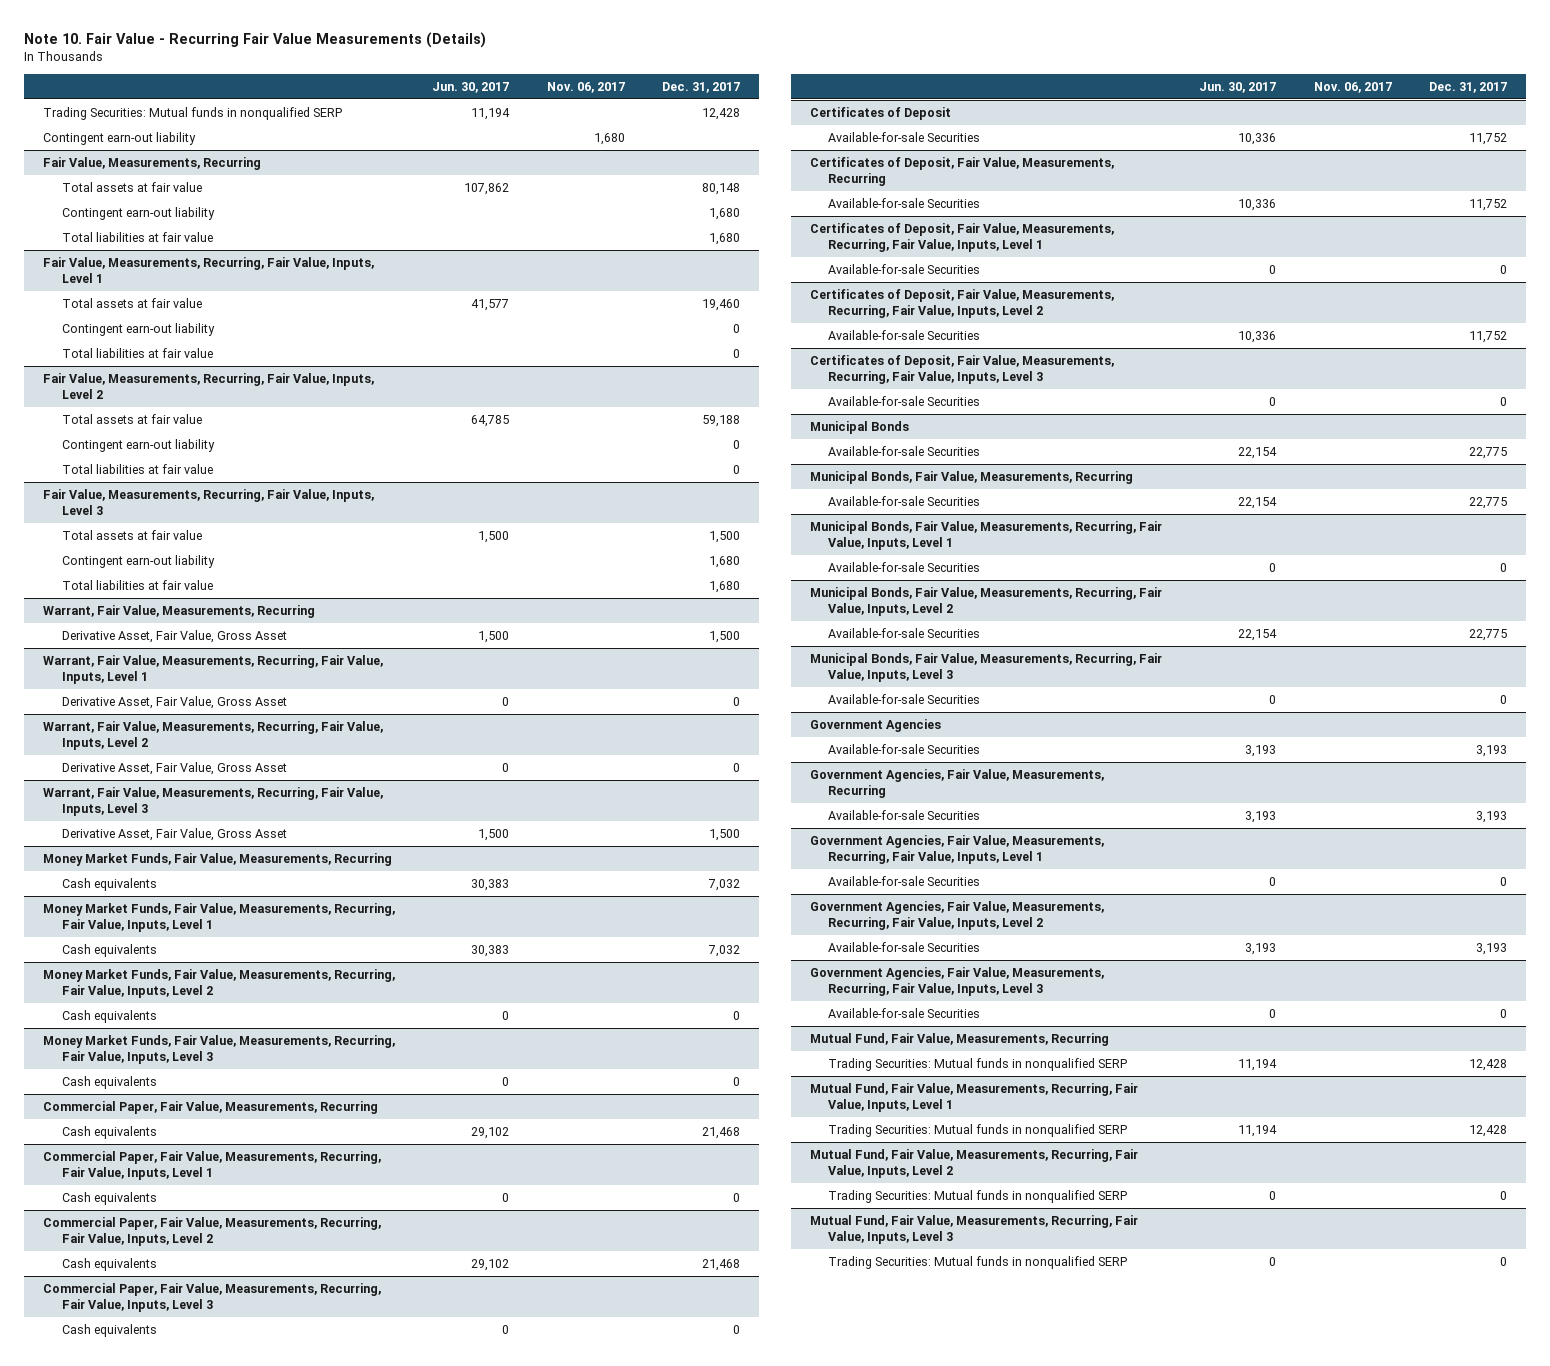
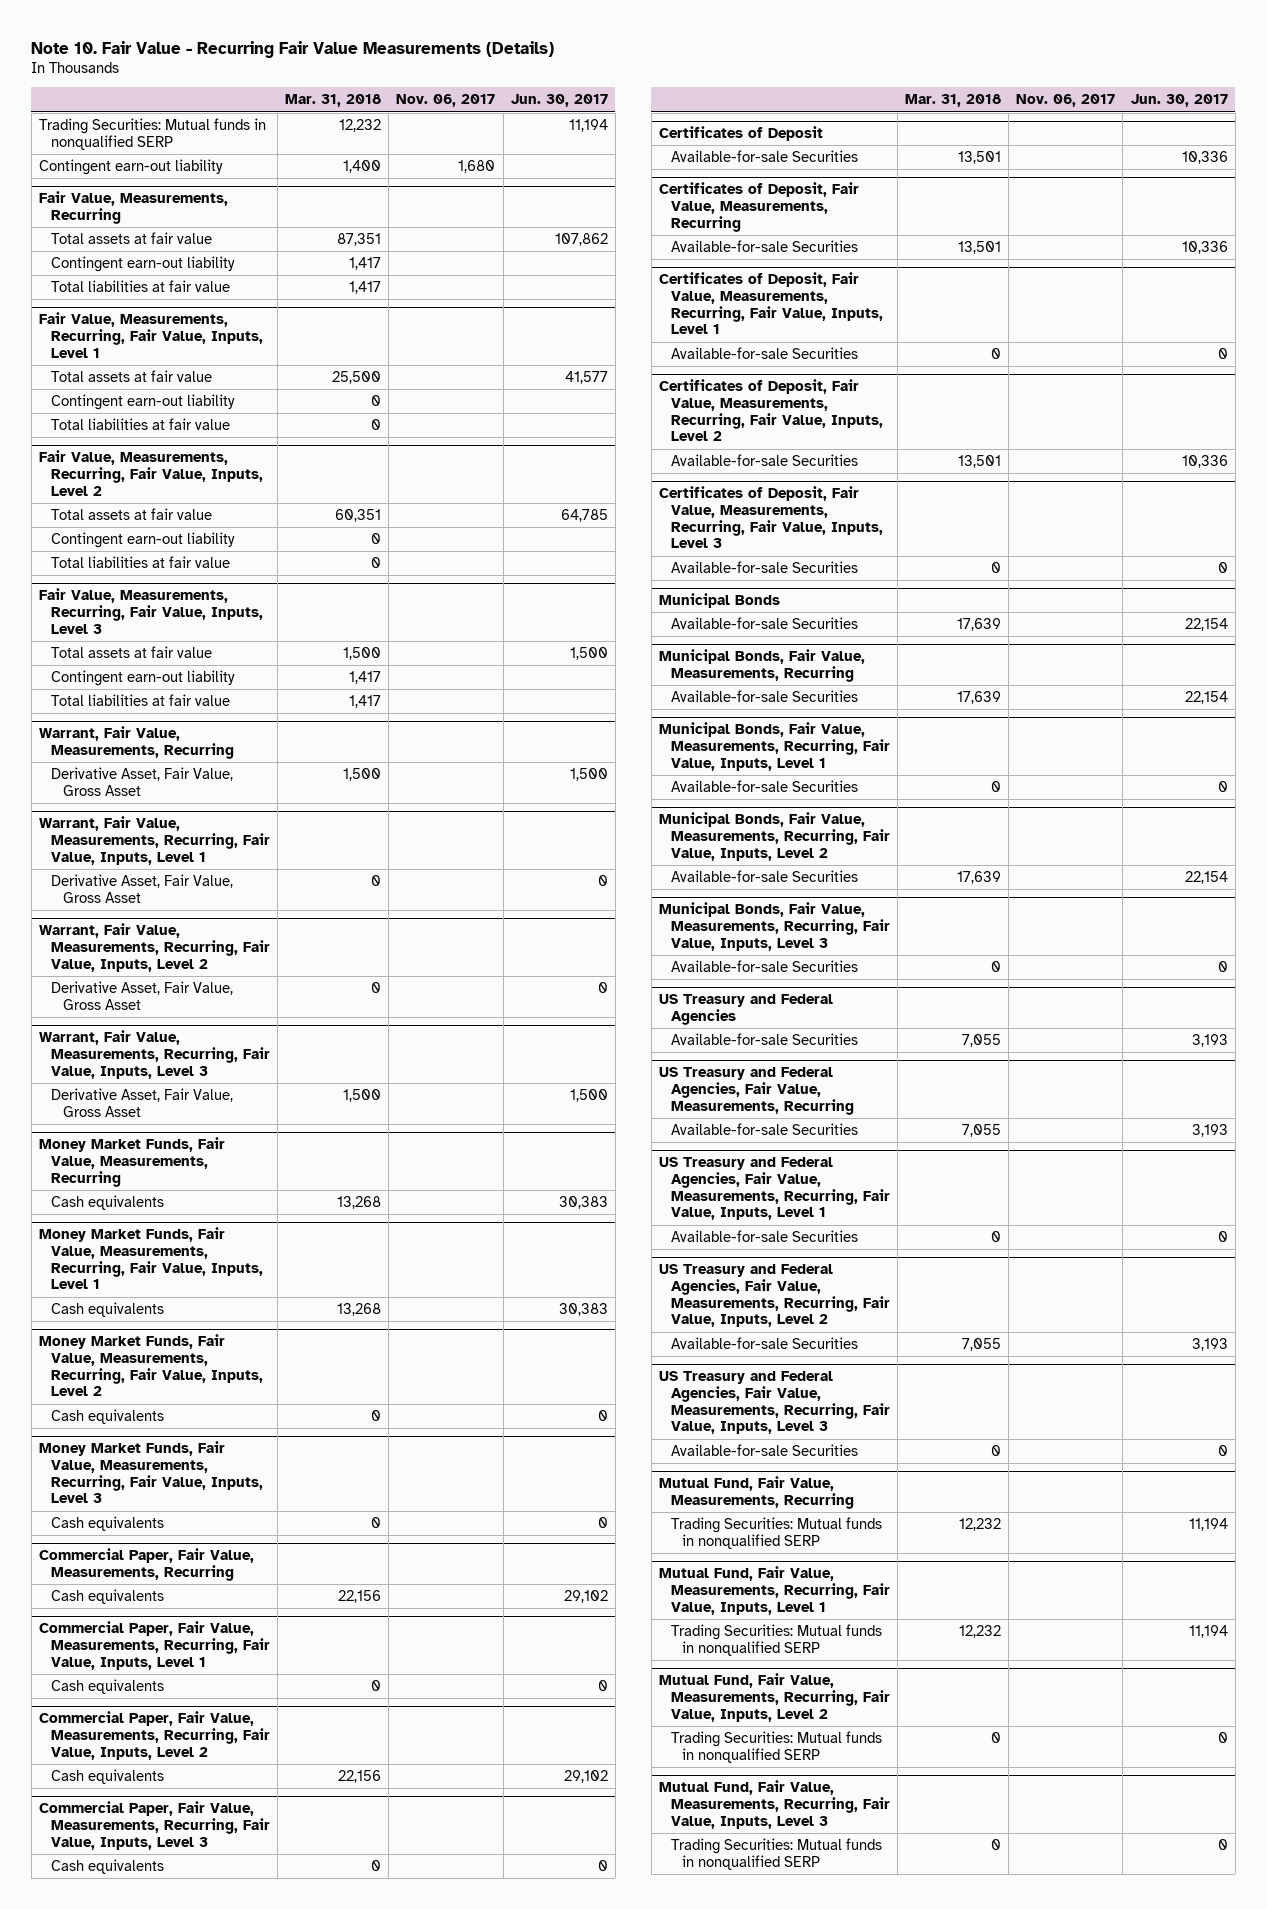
- | Jun. 30, 2017 | Nov. 06, 2017 | Dec. 31, 2017
+ | Mar. 31, 2018 | Nov. 06, 2017 | Jun. 30, 2017
- Government Agencies
+ US Treasury and Federal Agencies
- Government Agencies, Fair Value, Measurements, Recurring
+ US Treasury and Federal Agencies, Fair Value, Measurements, Recurring
- Government Agencies, Fair Value, Measurements, Recurring, Fair Value, Inputs, Level 1
+ US Treasury and Federal Agencies, Fair Value, Measurements, Recurring, Fair Value, Inputs, Level 1
- Government Agencies, Fair Value, Measurements, Recurring, Fair Value, Inputs, Level 2
+ US Treasury and Federal Agencies, Fair Value, Measurements, Recurring, Fair Value, Inputs, Level 2
- Government Agencies, Fair Value, Measurements, Recurring, Fair Value, Inputs, Level 3
+ US Treasury and Federal Agencies, Fair Value, Measurements, Recurring, Fair Value, Inputs, Level 3

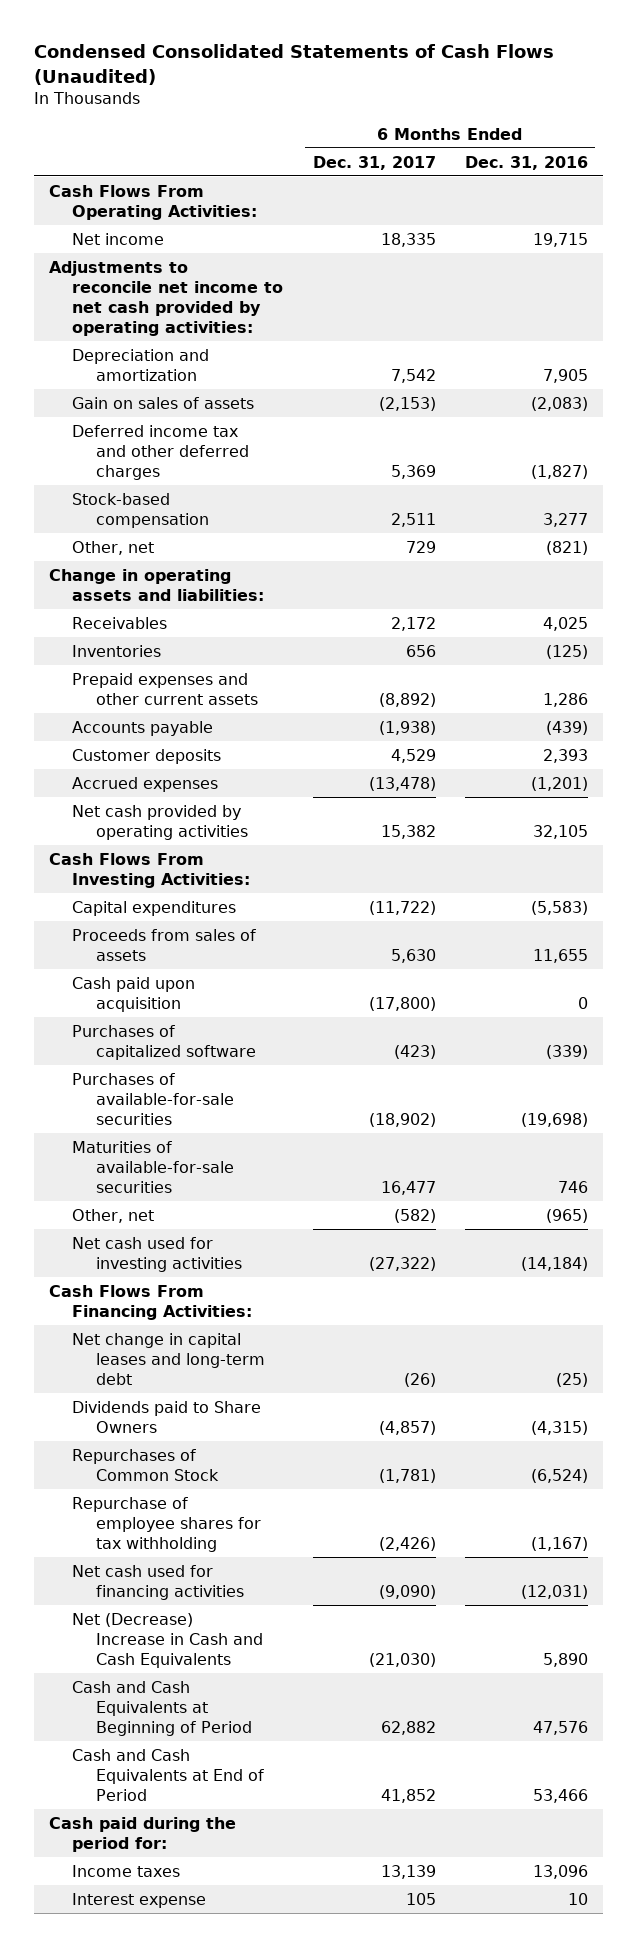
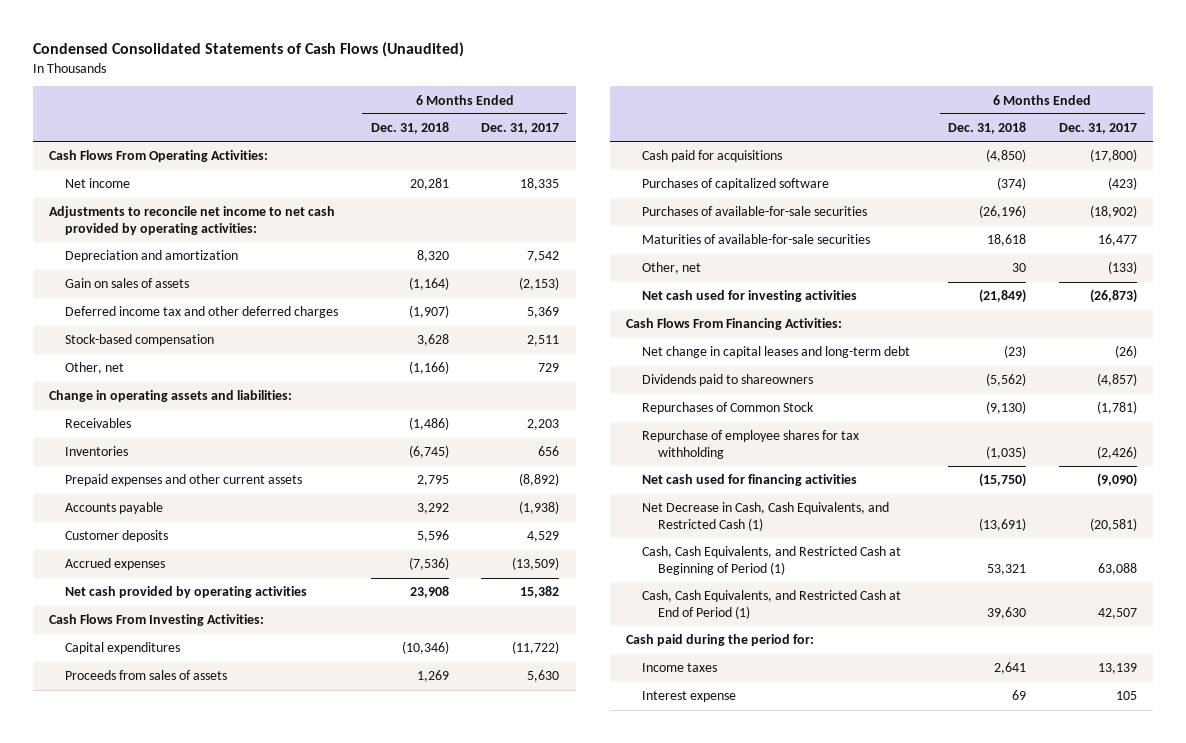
- | 6 Months Ended Dec. 31, 2017 | 6 Months Ended Dec. 31, 2016
+ | 6 Months Ended Dec. 31, 2018 | 6 Months Ended Dec. 31, 2017
- Receivables | 2,172 | 4,025
+ Receivables | (1,486) | 2,203
- Accrued expenses | (13,478) | (1,201)
+ Accrued expenses | (7,536) | (13,509)
- Cash paid upon acquisition | (17,800) | 0
+ Cash paid for acquisitions | (4,850) | (17,800)
- Other, net | (582) | (965)
- Net cash used for investing activities | (27,322) | (14,184)
+ Other, net | 30 | (133)
+ Net cash used for investing activities | (21,849) | (26,873)
- Dividends paid to Share Owners | (4,857) | (4,315)
+ Dividends paid to shareowners | (5,562) | (4,857)
- Net (Decrease) Increase in Cash and Cash Equivalents | (21,030) | 5,890
- Cash and Cash Equivalents at Beginning of Period | 62,882 | 47,576
- Cash and Cash Equivalents at End of Period | 41,852 | 53,466
+ Net Decrease in Cash, Cash Equivalents, and Restricted Cash (1) | (13,691) | (20,581)
+ Cash, Cash Equivalents, and Restricted Cash at Beginning of Period (1) | 53,321 | 63,088
+ Cash, Cash Equivalents, and Restricted Cash at End of Period (1) | 39,630 | 42,507

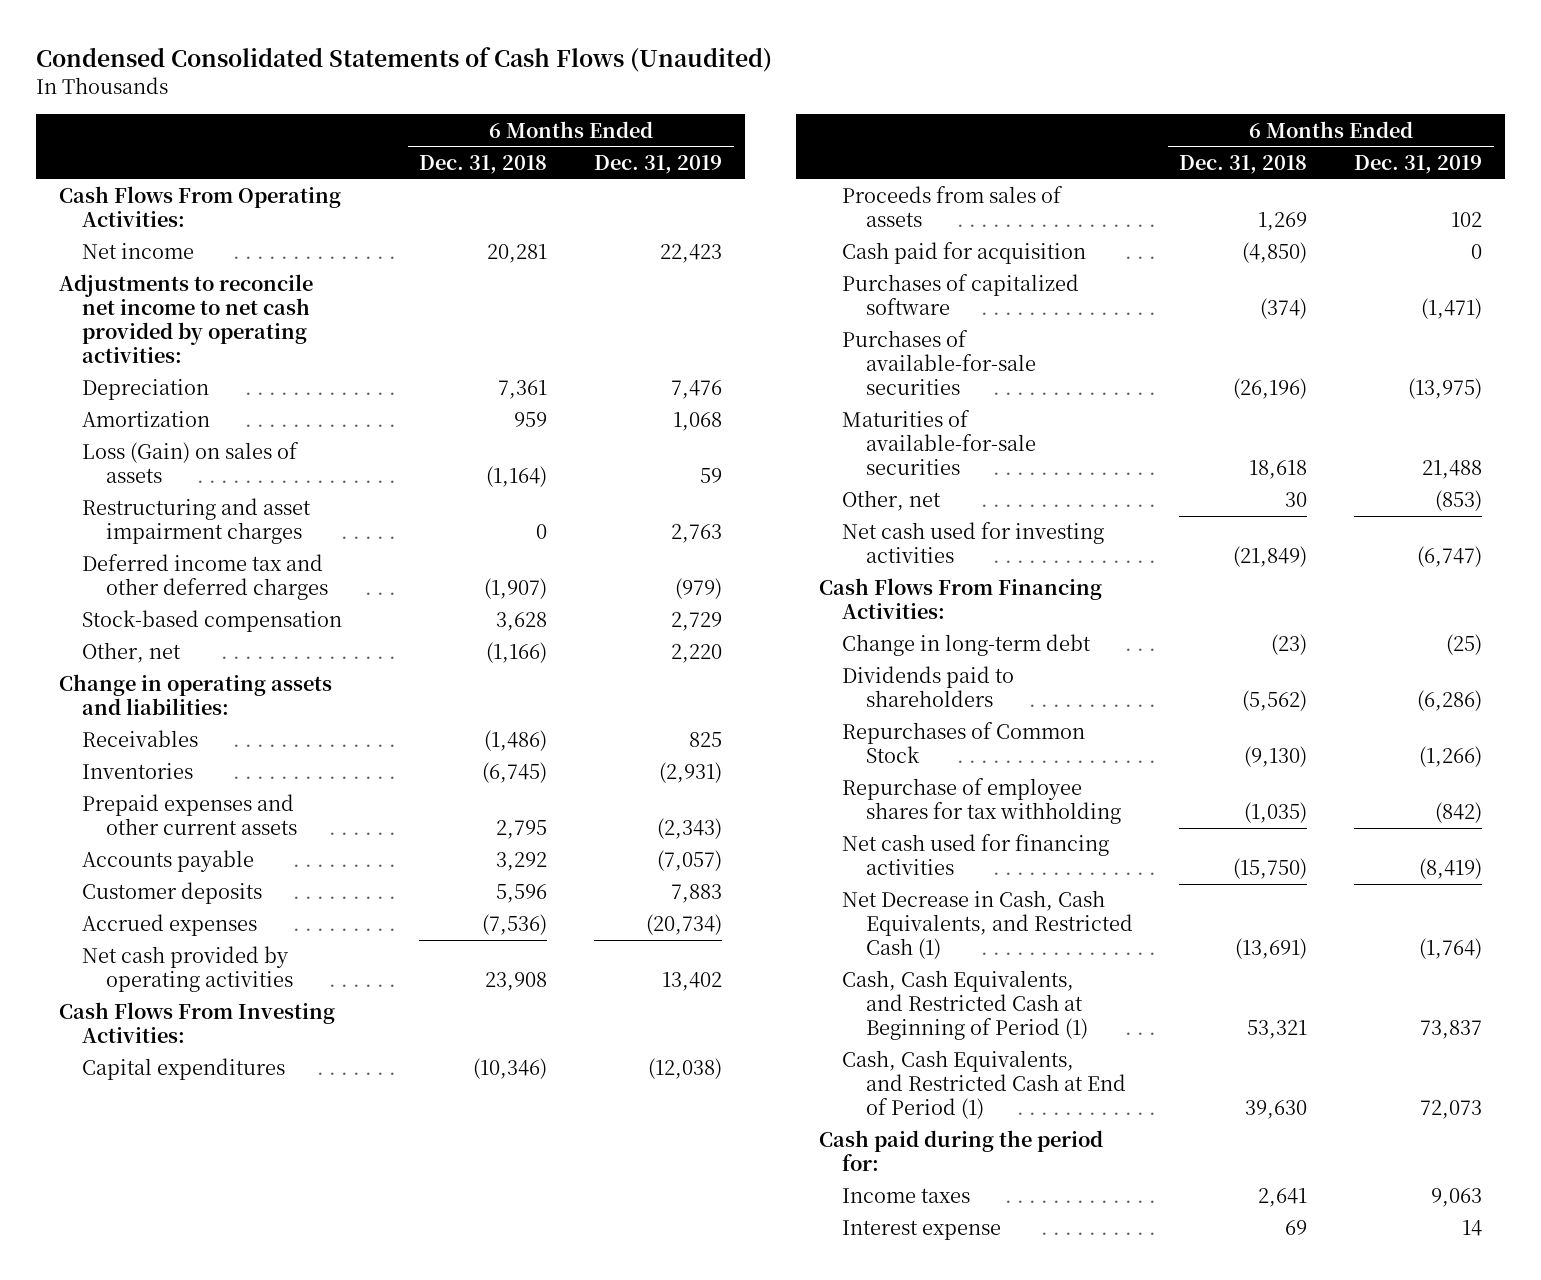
- | 6 Months Ended Dec. 31, 2018 | 6 Months Ended Dec. 31, 2017
+ | 6 Months Ended Dec. 31, 2018 | 6 Months Ended Dec. 31, 2019
- Depreciation and amortization | 8,320 | 7,542
- Gain on sales of assets | (1,164) | (2,153)
+ Depreciation | 7,361 | 7,476
+ Amortization | 959 | 1,068
+ Loss (Gain) on sales of assets | (1,164) | 59
+ Restructuring and asset impairment charges | 0 | 2,763
- Cash paid for acquisitions | (4,850) | (17,800)
+ Cash paid for acquisition | (4,850) | 0
- Net change in capital leases and long-term debt | (23) | (26)
- Dividends paid to shareowners | (5,562) | (4,857)
+ Change in long-term debt | (23) | (25)
+ Dividends paid to shareholders | (5,562) | (6,286)

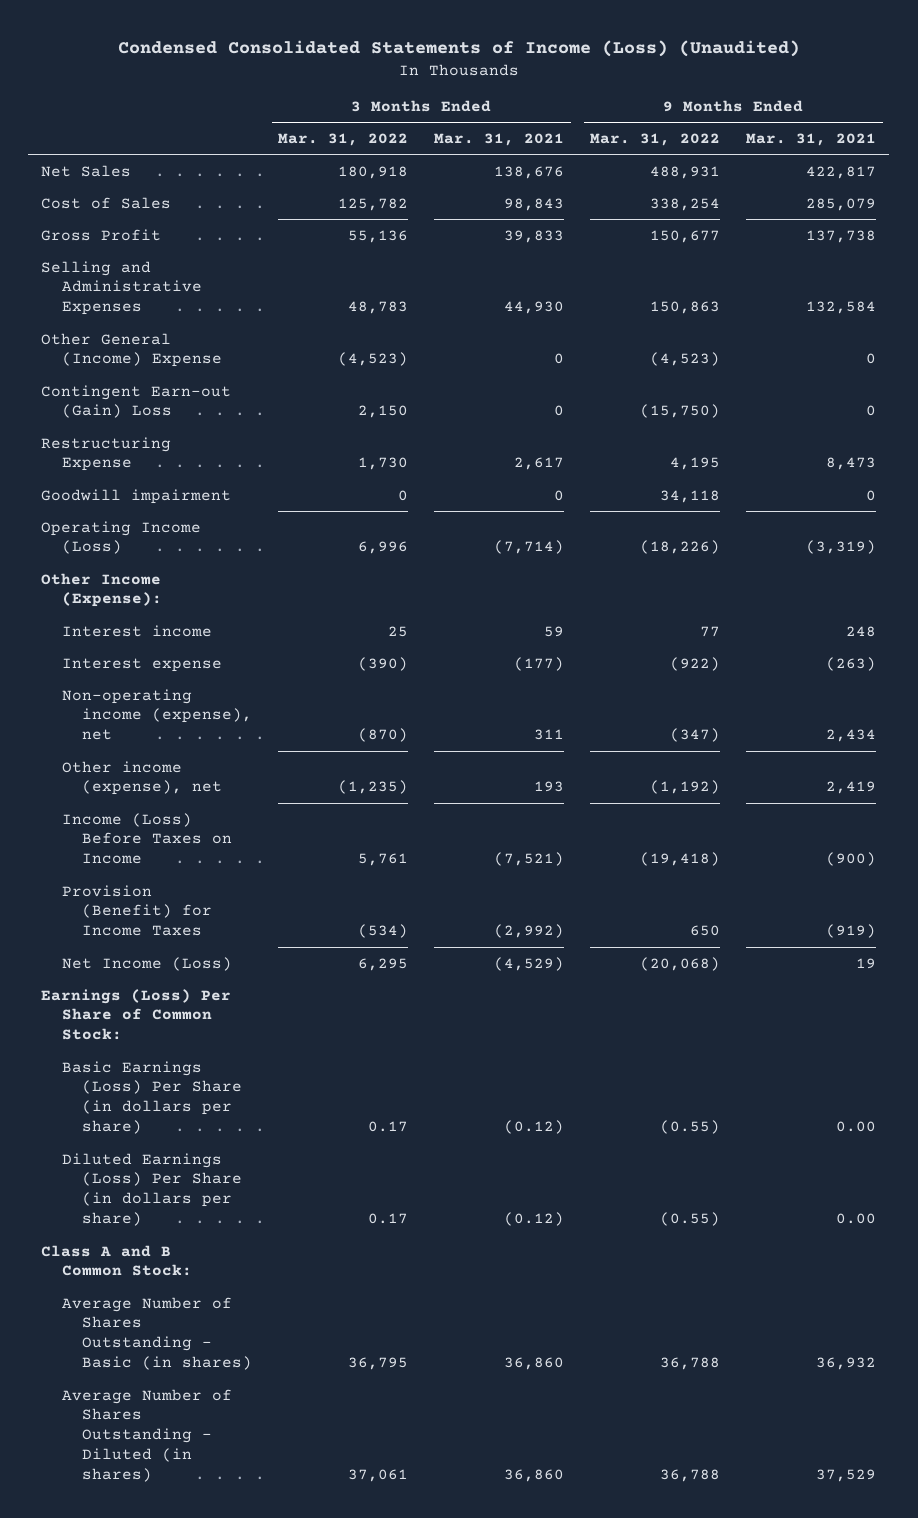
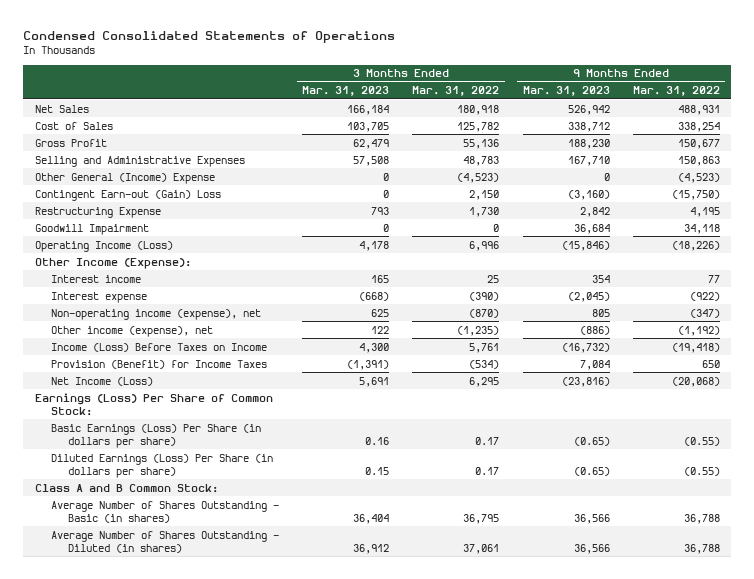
- Condensed Consolidated Statements of Income (Loss) (Unaudited)
+ Condensed Consolidated Statements of Operations
- | 3 Months Ended Mar. 31, 2022 | 3 Months Ended Mar. 31, 2021 | 9 Months Ended Mar. 31, 2022 | 9 Months Ended Mar. 31, 2021
+ | 3 Months Ended Mar. 31, 2023 | 3 Months Ended Mar. 31, 2022 | 9 Months Ended Mar. 31, 2023 | 9 Months Ended Mar. 31, 2022
- Goodwill impairment | 0 | 0 | 34,118 | 0
+ Goodwill Impairment | 0 | 0 | 36,684 | 34,118

